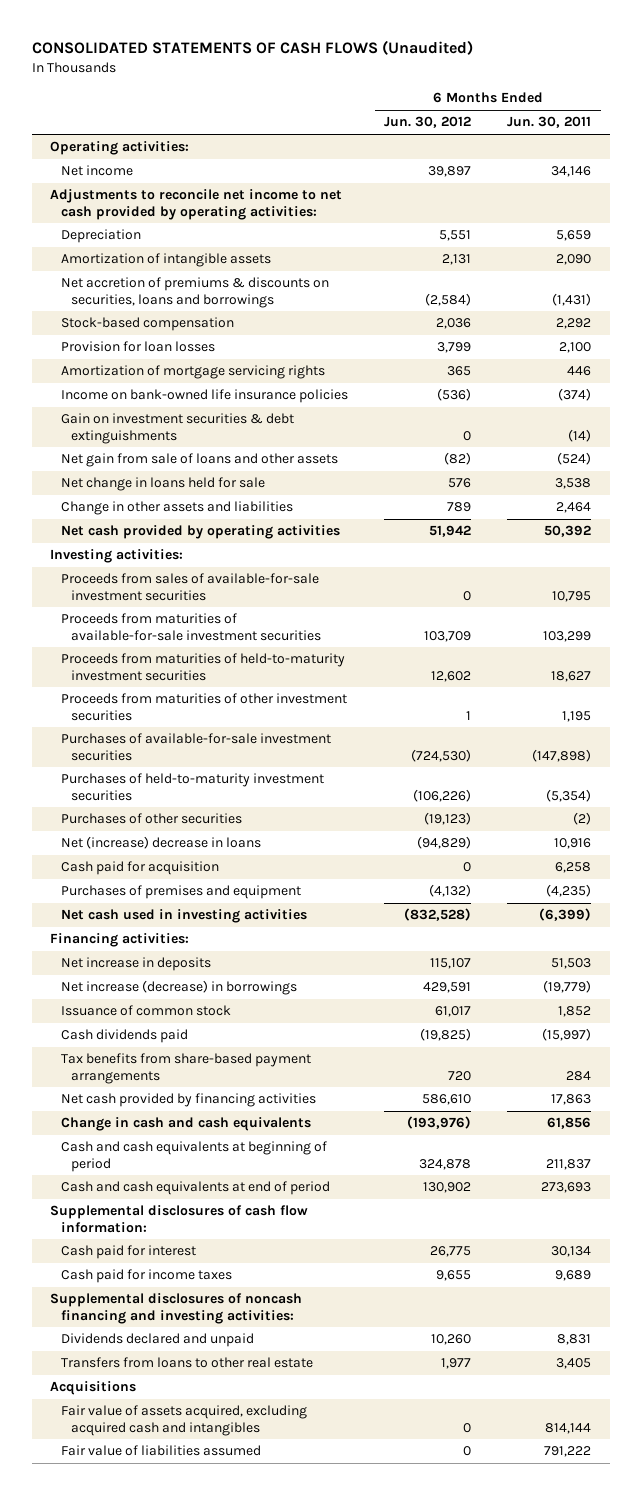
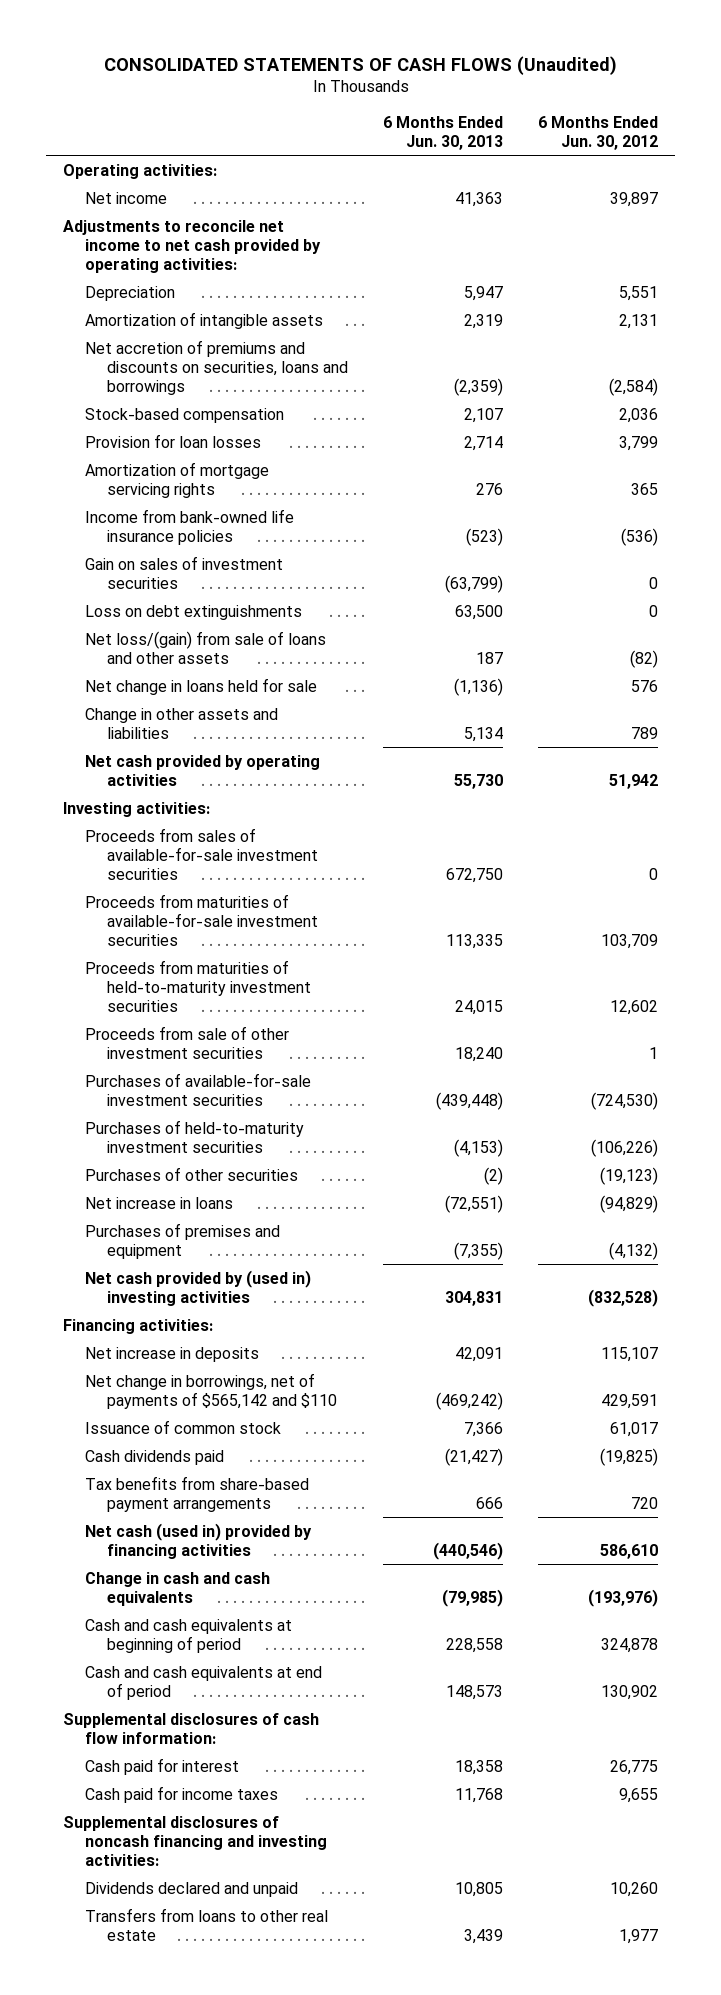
- | 6 Months Ended Jun. 30, 2012 | 6 Months Ended Jun. 30, 2011
+ | 6 Months Ended Jun. 30, 2013 | 6 Months Ended Jun. 30, 2012
- Net accretion of premiums & discounts on securities, loans and borrowings | (2,584) | (1,431)
+ Net accretion of premiums and discounts on securities, loans and borrowings | (2,359) | (2,584)
- Income on bank-owned life insurance policies | (536) | (374)
- Gain on investment securities & debt extinguishments | 0 | (14)
- Net gain from sale of loans and other assets | (82) | (524)
+ Income from bank-owned life insurance policies | (523) | (536)
+ Gain on sales of investment securities | (63,799) | 0
+ Loss on debt extinguishments | 63,500 | 0
+ Net loss/(gain) from sale of loans and other assets | 187 | (82)
- Proceeds from maturities of other investment securities | 1 | 1,195
+ Proceeds from sale of other investment securities | 18,240 | 1
- Net (increase) decrease in loans | (94,829) | 10,916
- Cash paid for acquisition | 0 | 6,258
+ Net increase in loans | (72,551) | (94,829)
- Net cash used in investing activities | (832,528) | (6,399)
+ Net cash provided by (used in) investing activities | 304,831 | (832,528)
- Net increase (decrease) in borrowings | 429,591 | (19,779)
+ Net change in borrowings, net of payments of $565,142 and $110 | (469,242) | 429,591
- Net cash provided by financing activities | 586,610 | 17,863
+ Net cash (used in) provided by financing activities | (440,546) | 586,610
- Acquisitions
- Fair value of assets acquired, excluding acquired cash and intangibles | 0 | 814,144
- Fair value of liabilities assumed | 0 | 791,222

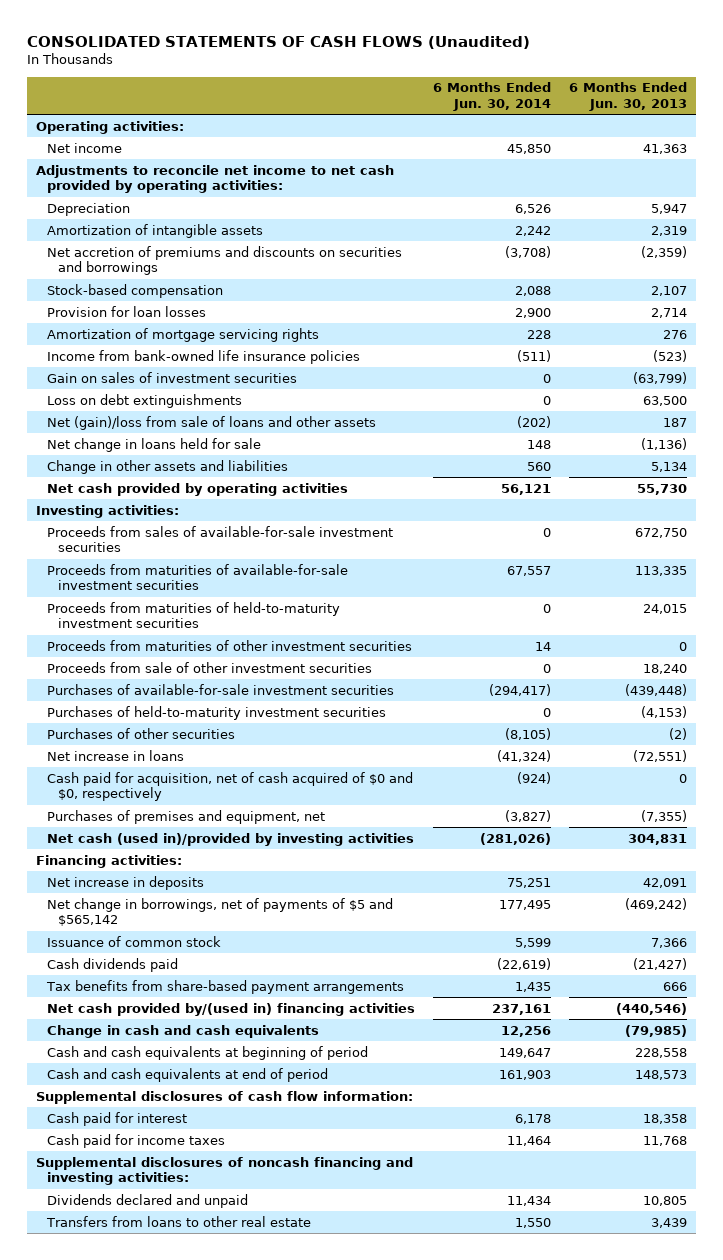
- | 6 Months Ended Jun. 30, 2013 | 6 Months Ended Jun. 30, 2012
+ | 6 Months Ended Jun. 30, 2014 | 6 Months Ended Jun. 30, 2013
- Net accretion of premiums and discounts on securities, loans and borrowings | (2,359) | (2,584)
+ Net accretion of premiums and discounts on securities and borrowings | (3,708) | (2,359)
- Net loss/(gain) from sale of loans and other assets | 187 | (82)
+ Net (gain)/loss from sale of loans and other assets | (202) | 187
+ Proceeds from maturities of other investment securities | 14 | 0
- Purchases of premises and equipment | (7,355) | (4,132)
- Net cash provided by (used in) investing activities | 304,831 | (832,528)
+ Cash paid for acquisition, net of cash acquired of $0 and $0, respectively | (924) | 0
+ Purchases of premises and equipment, net | (3,827) | (7,355)
+ Net cash (used in)/provided by investing activities | (281,026) | 304,831
- Net change in borrowings, net of payments of $565,142 and $110 | (469,242) | 429,591
+ Net change in borrowings, net of payments of $5 and $565,142 | 177,495 | (469,242)
- Net cash (used in) provided by financing activities | (440,546) | 586,610
+ Net cash provided by/(used in) financing activities | 237,161 | (440,546)

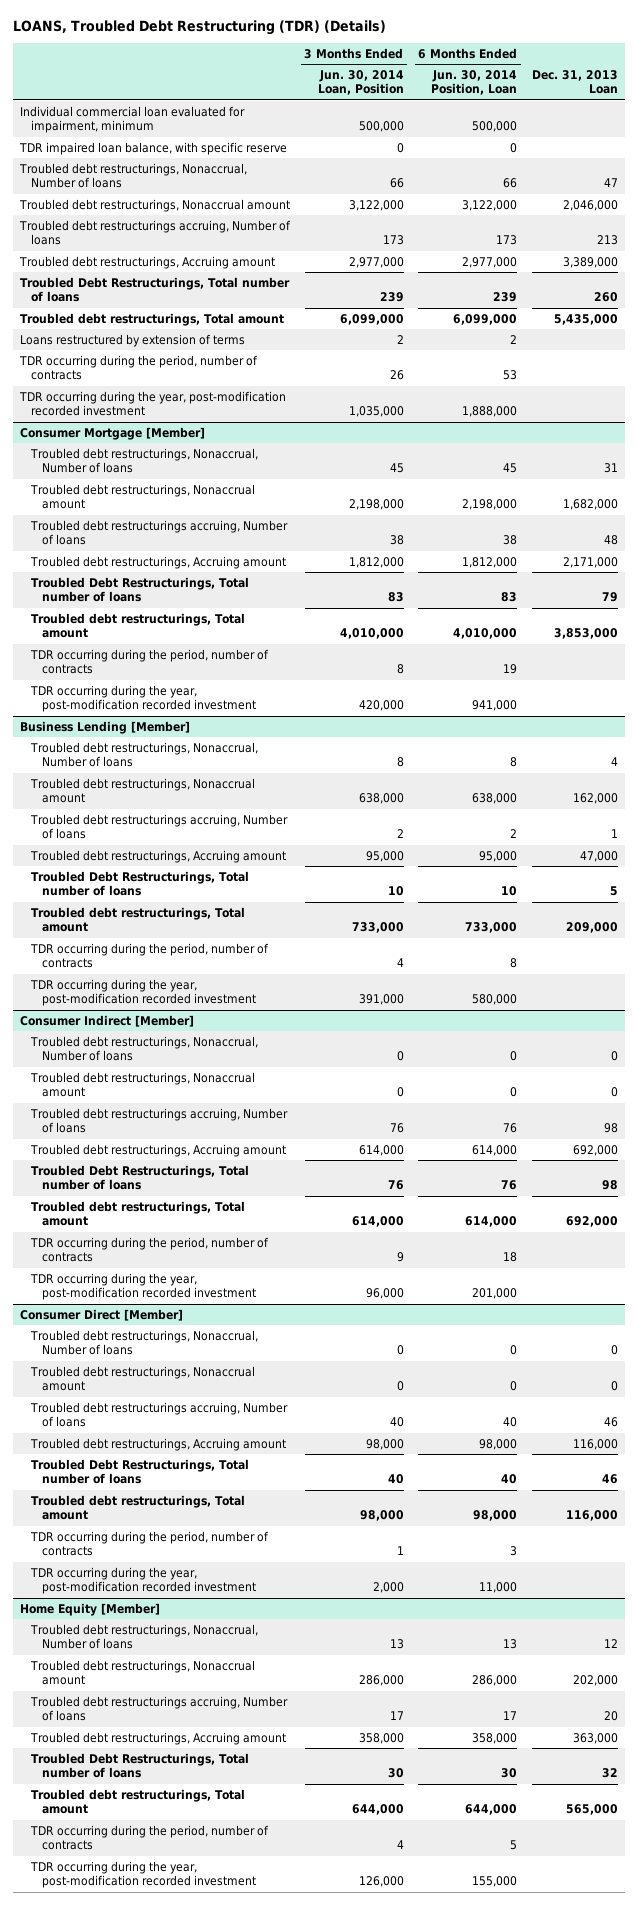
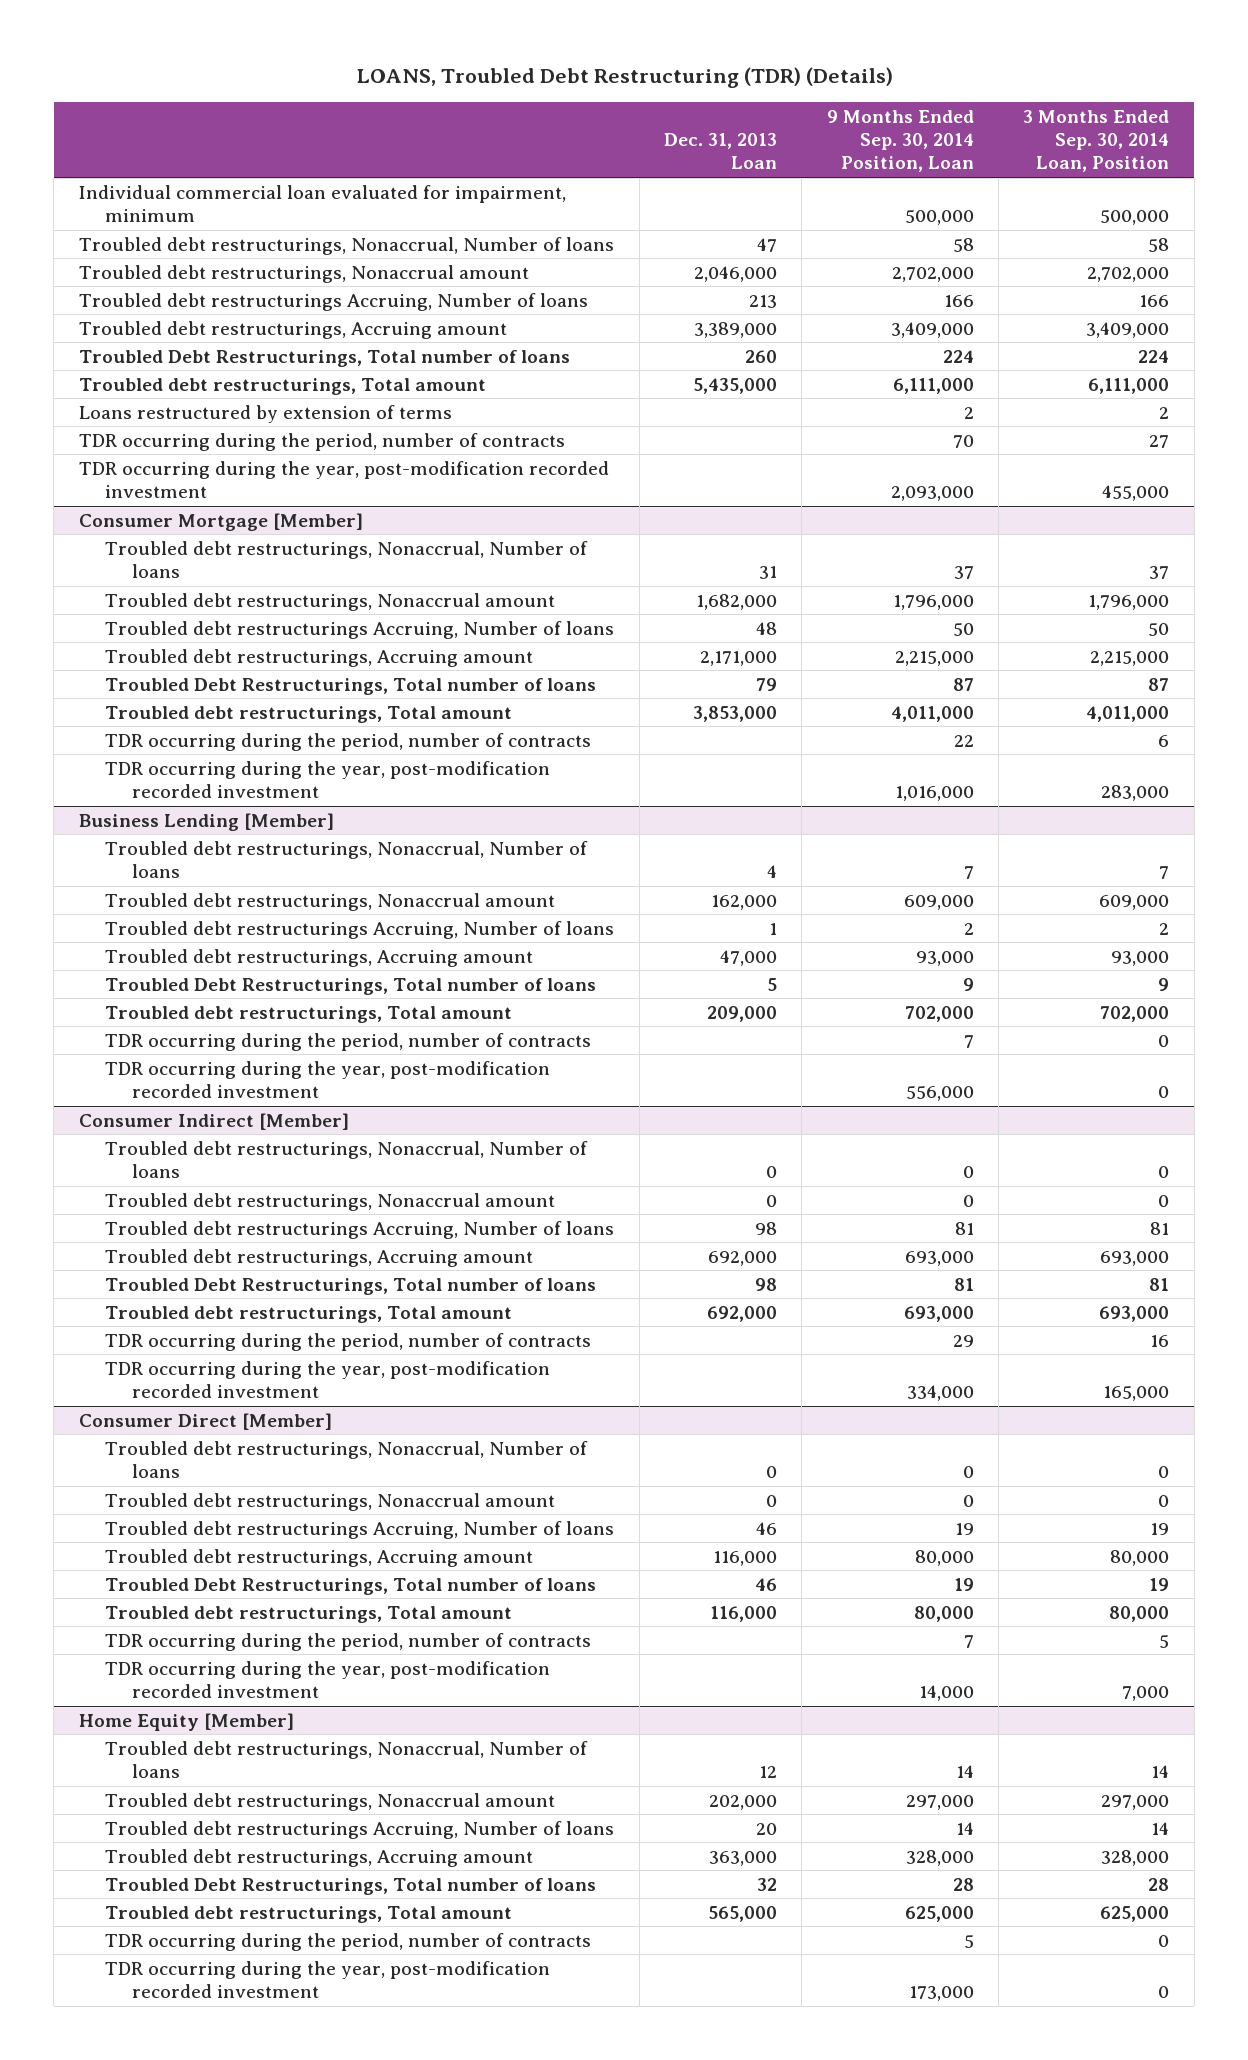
- | 3 Months Ended Jun. 30, 2014 Loan, Position | 6 Months Ended Jun. 30, 2014 Position, Loan | Dec. 31, 2013 Loan
+ | Dec. 31, 2013 Loan | 9 Months Ended Sep. 30, 2014 Position, Loan | 3 Months Ended Sep. 30, 2014 Loan, Position
- TDR impaired loan balance, with specific reserve | 0 | 0 |
- Troubled debt restructurings accruing, Number of loans | 173 | 173 | 213
+ Troubled debt restructurings Accruing, Number of loans | 213 | 166 | 166
@ Consumer Mortgage [Member]
- Troubled debt restructurings accruing, Number of loans | 38 | 38 | 48
+ Troubled debt restructurings Accruing, Number of loans | 48 | 50 | 50
@ Business Lending [Member]
- Troubled debt restructurings accruing, Number of loans | 2 | 2 | 1
+ Troubled debt restructurings Accruing, Number of loans | 1 | 2 | 2
@ Consumer Indirect [Member]
- Troubled debt restructurings accruing, Number of loans | 76 | 76 | 98
+ Troubled debt restructurings Accruing, Number of loans | 98 | 81 | 81
@ Consumer Direct [Member]
- Troubled debt restructurings accruing, Number of loans | 40 | 40 | 46
+ Troubled debt restructurings Accruing, Number of loans | 46 | 19 | 19
@ Home Equity [Member]
- Troubled debt restructurings accruing, Number of loans | 17 | 17 | 20
+ Troubled debt restructurings Accruing, Number of loans | 20 | 14 | 14

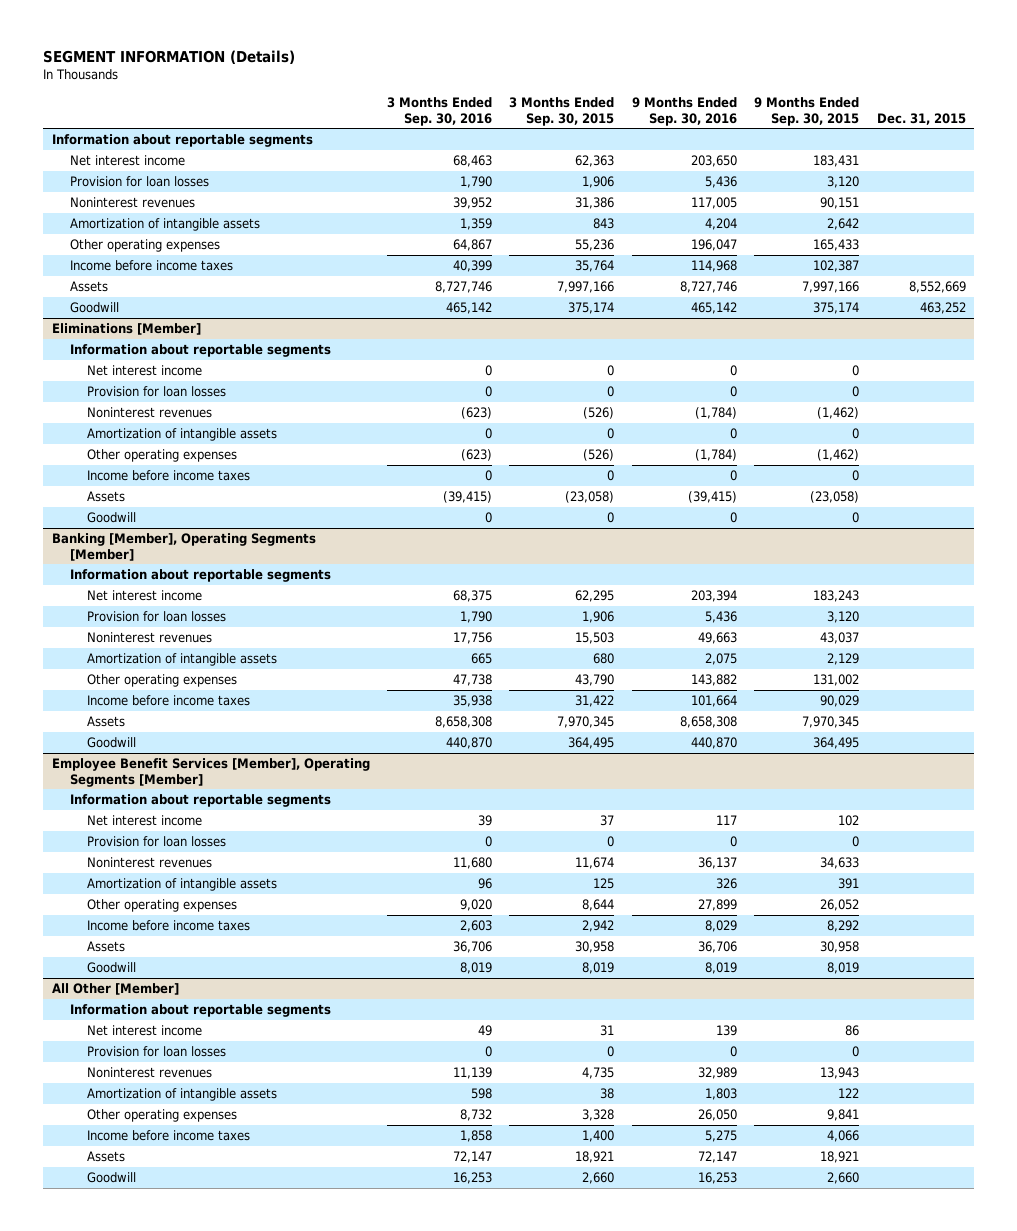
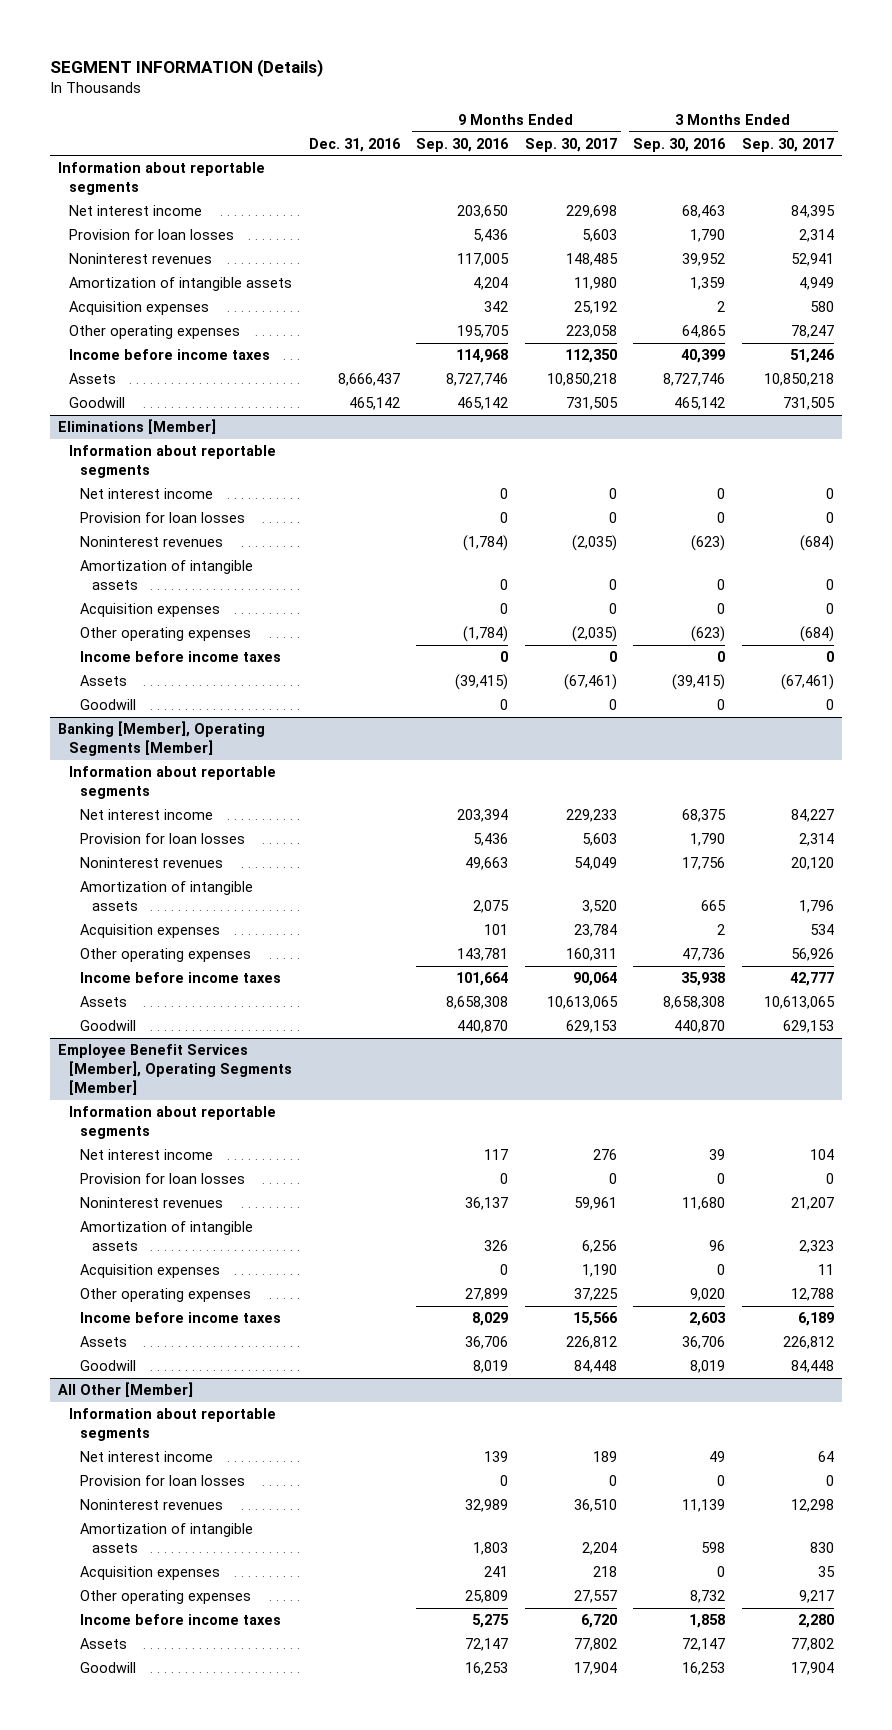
- | 3 Months Ended Sep. 30, 2016 | 3 Months Ended Sep. 30, 2015 | 9 Months Ended Sep. 30, 2016 | 9 Months Ended Sep. 30, 2015 | Dec. 31, 2015
+ | Dec. 31, 2016 | 9 Months Ended Sep. 30, 2016 | 9 Months Ended Sep. 30, 2017 | 3 Months Ended Sep. 30, 2016 | 3 Months Ended Sep. 30, 2017
- Other operating expenses | 64,867 | 55,236 | 196,047 | 165,433 |
+ Acquisition expenses | | 342 | 25,192 | 2 | 580
+ Other operating expenses | | 195,705 | 223,058 | 64,865 | 78,247
@ Eliminations [Member]
+ Acquisition expenses | | 0 | 0 | 0 | 0
@ Banking [Member], Operating Segments [Member]
- Other operating expenses | 47,738 | 43,790 | 143,882 | 131,002 |
+ Acquisition expenses | | 101 | 23,784 | 2 | 534
+ Other operating expenses | | 143,781 | 160,311 | 47,736 | 56,926
@ Employee Benefit Services [Member], Operating Segments [Member]
+ Acquisition expenses | | 0 | 1,190 | 0 | 11
@ All Other [Member]
- Other operating expenses | 8,732 | 3,328 | 26,050 | 9,841 |
+ Acquisition expenses | | 241 | 218 | 0 | 35
+ Other operating expenses | | 25,809 | 27,557 | 8,732 | 9,217

